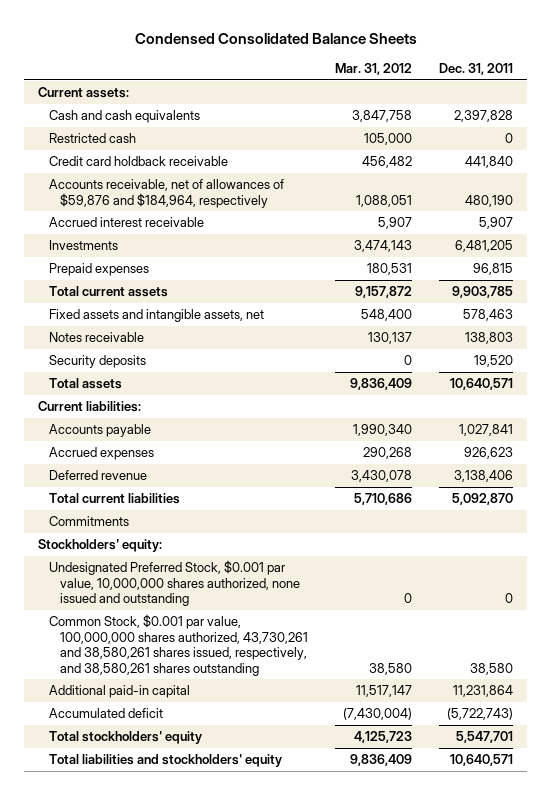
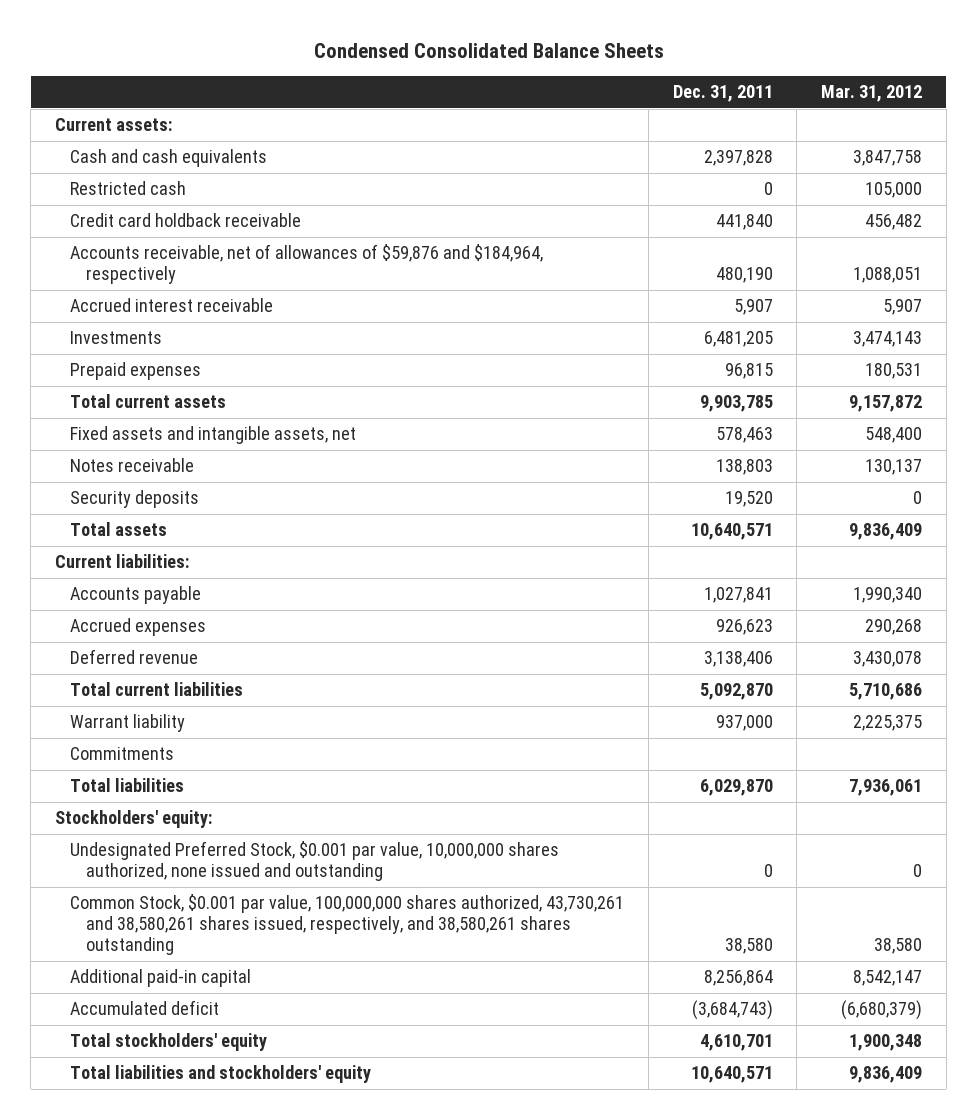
- | Mar. 31, 2012 | Dec. 31, 2011
+ | Dec. 31, 2011 | Mar. 31, 2012
+ Warrant liability | 937,000 | 2,225,375
+ Total liabilities | 6,029,870 | 7,936,061
- Additional paid-in capital | 11,517,147 | 11,231,864
- Accumulated deficit | (7,430,004) | (5,722,743)
- Total stockholders' equity | 4,125,723 | 5,547,701
+ Additional paid-in capital | 8,256,864 | 8,542,147
+ Accumulated deficit | (3,684,743) | (6,680,379)
+ Total stockholders' equity | 4,610,701 | 1,900,348

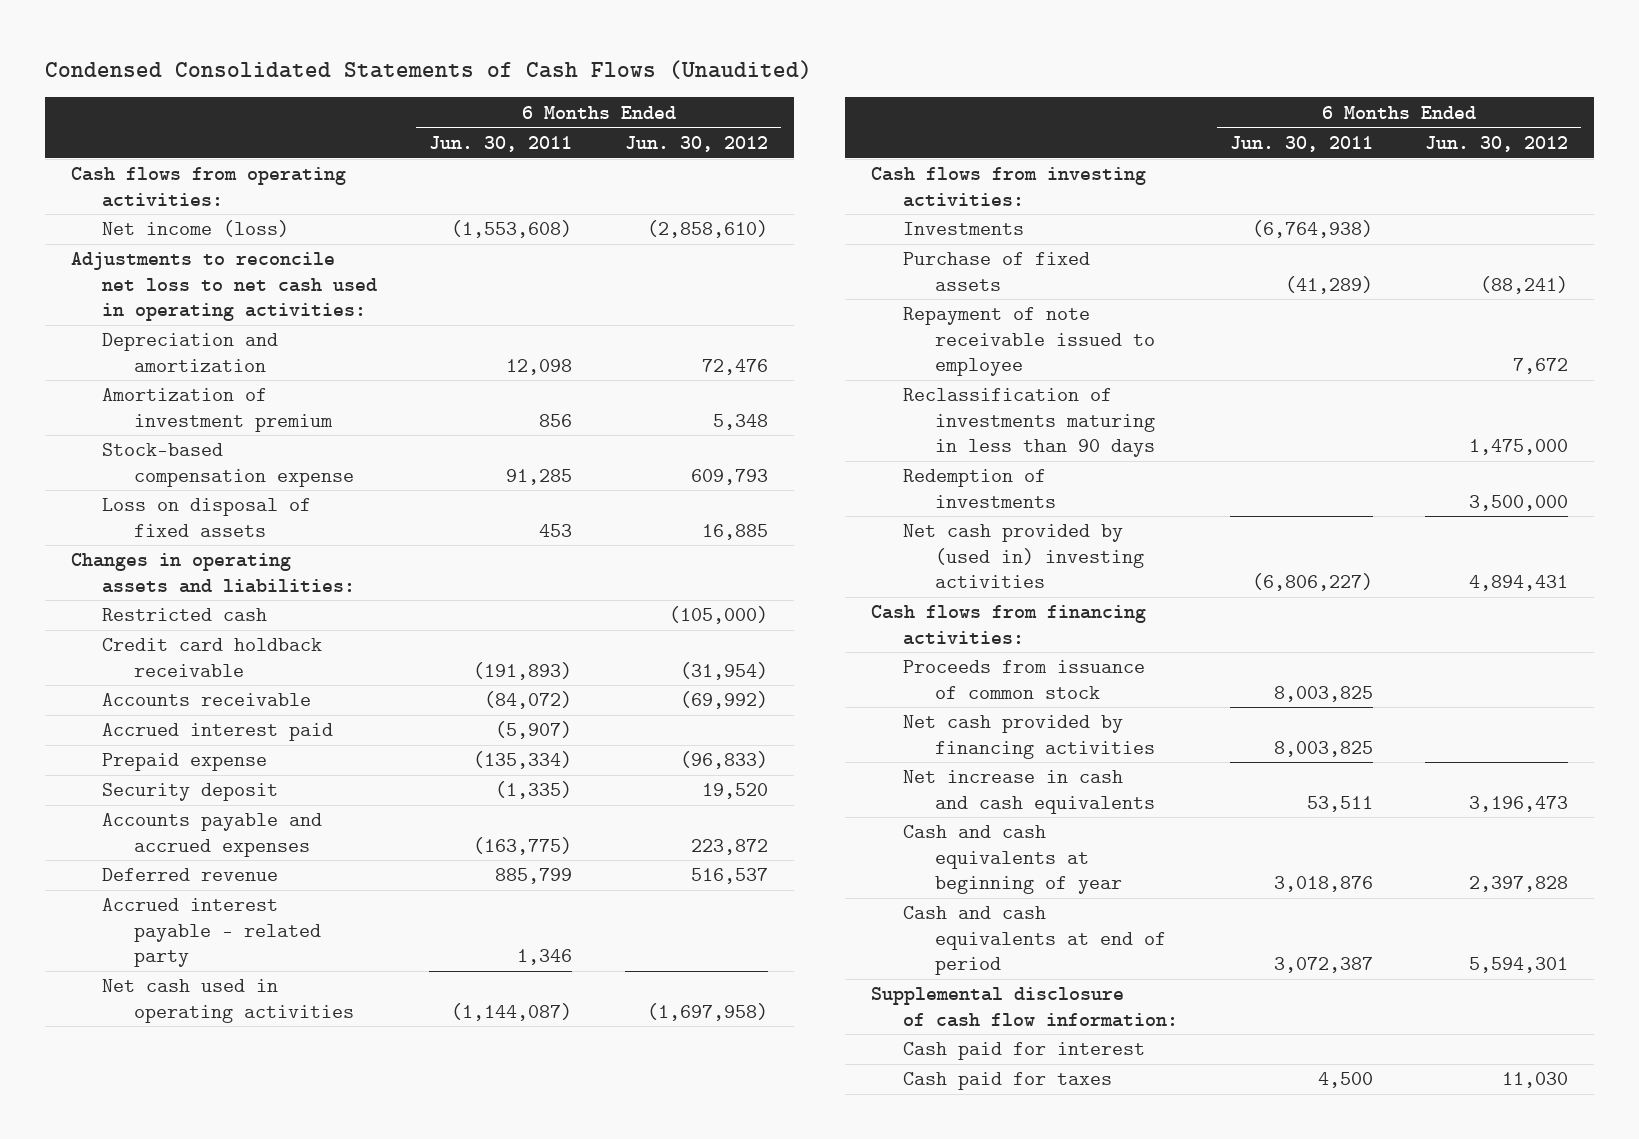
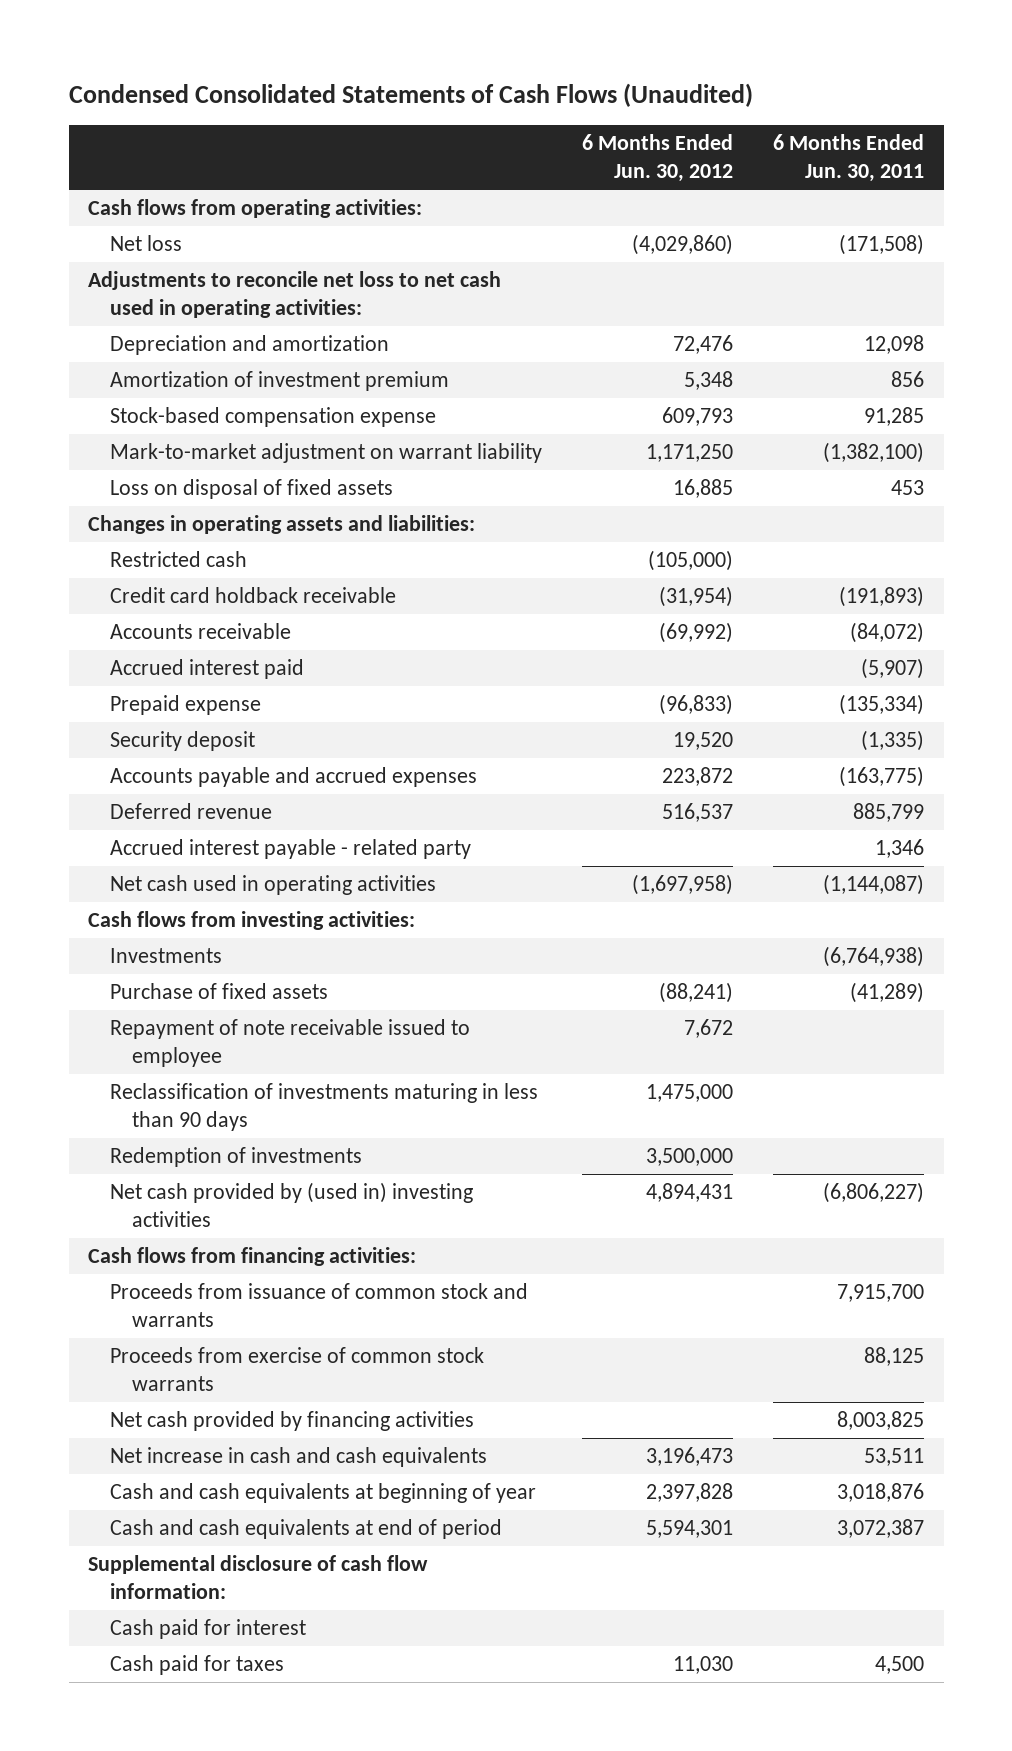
- | 6 Months Ended Jun. 30, 2011 | 6 Months Ended Jun. 30, 2012
+ | 6 Months Ended Jun. 30, 2012 | 6 Months Ended Jun. 30, 2011
- Net income (loss) | (1,553,608) | (2,858,610)
+ Net loss | (4,029,860) | (171,508)
+ Mark-to-market adjustment on warrant liability | 1,171,250 | (1,382,100)
- Proceeds from issuance of common stock | 8,003,825 |
+ Proceeds from issuance of common stock and warrants | | 7,915,700
+ Proceeds from exercise of common stock warrants | | 88,125

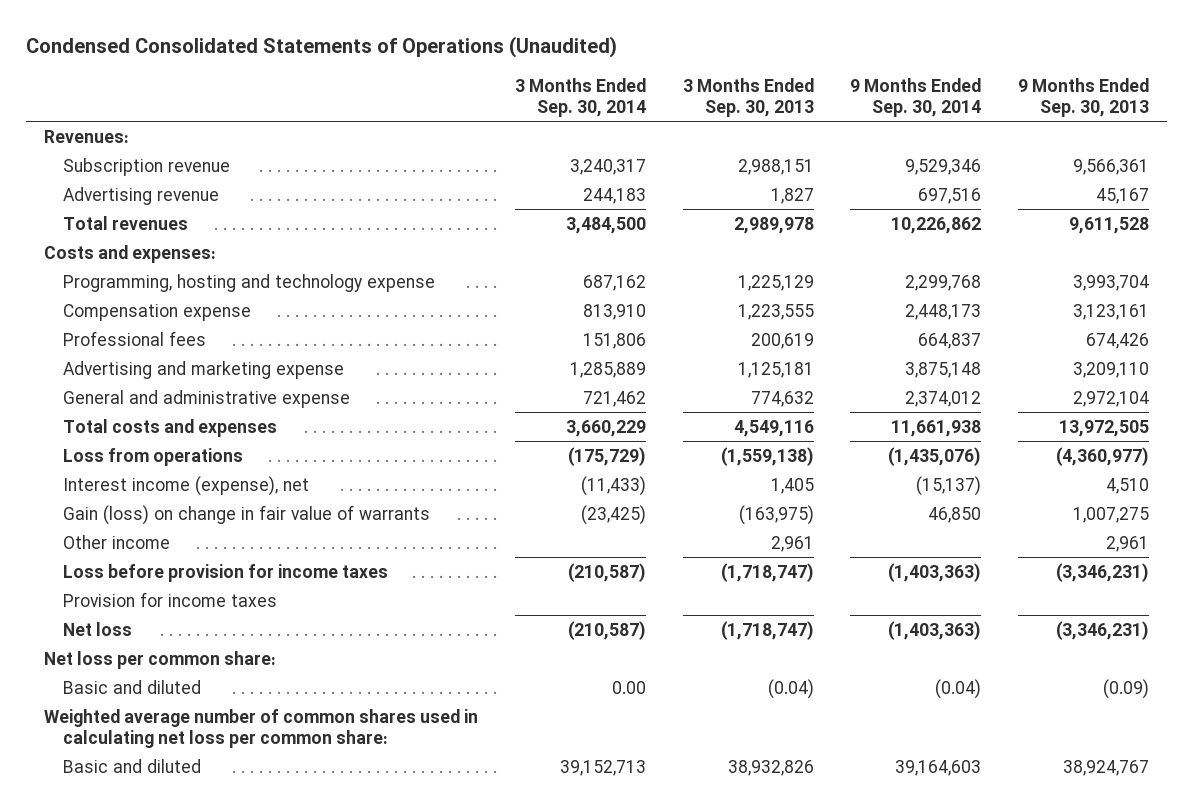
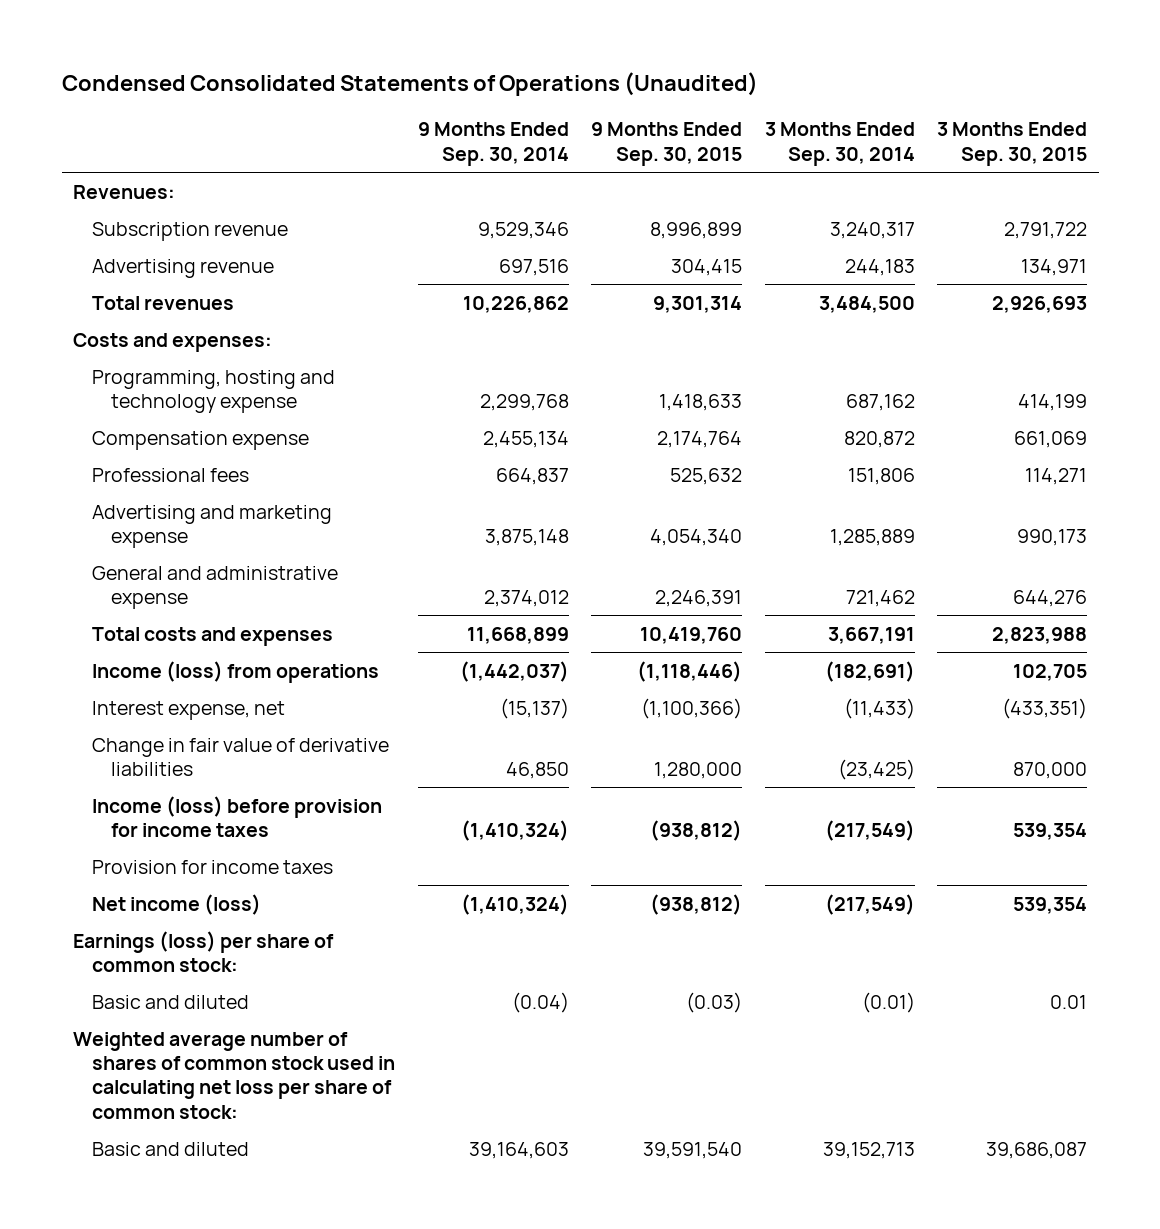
- | 3 Months Ended Sep. 30, 2014 | 3 Months Ended Sep. 30, 2013 | 9 Months Ended Sep. 30, 2014 | 9 Months Ended Sep. 30, 2013
+ | 9 Months Ended Sep. 30, 2014 | 9 Months Ended Sep. 30, 2015 | 3 Months Ended Sep. 30, 2014 | 3 Months Ended Sep. 30, 2015
- Compensation expense | 813,910 | 1,223,555 | 2,448,173 | 3,123,161
+ Compensation expense | 2,455,134 | 2,174,764 | 820,872 | 661,069
- Total costs and expenses | 3,660,229 | 4,549,116 | 11,661,938 | 13,972,505
- Loss from operations | (175,729) | (1,559,138) | (1,435,076) | (4,360,977)
- Interest income (expense), net | (11,433) | 1,405 | (15,137) | 4,510
- Gain (loss) on change in fair value of warrants | (23,425) | (163,975) | 46,850 | 1,007,275
- Other income | | 2,961 | | 2,961
- Loss before provision for income taxes | (210,587) | (1,718,747) | (1,403,363) | (3,346,231)
+ Total costs and expenses | 11,668,899 | 10,419,760 | 3,667,191 | 2,823,988
+ Income (loss) from operations | (1,442,037) | (1,118,446) | (182,691) | 102,705
+ Interest expense, net | (15,137) | (1,100,366) | (11,433) | (433,351)
+ Change in fair value of derivative liabilities | 46,850 | 1,280,000 | (23,425) | 870,000
+ Income (loss) before provision for income taxes | (1,410,324) | (938,812) | (217,549) | 539,354
- Net loss | (210,587) | (1,718,747) | (1,403,363) | (3,346,231)
- Net loss per common share:
- Basic and diluted | 0.00 | (0.04) | (0.04) | (0.09)
- Weighted average number of common shares used in calculating net loss per common share:
+ Net income (loss) | (1,410,324) | (938,812) | (217,549) | 539,354
+ Earnings (loss) per share of common stock:
+ Basic and diluted | (0.04) | (0.03) | (0.01) | 0.01
+ Weighted average number of shares of common stock used in calculating net loss per share of common stock:

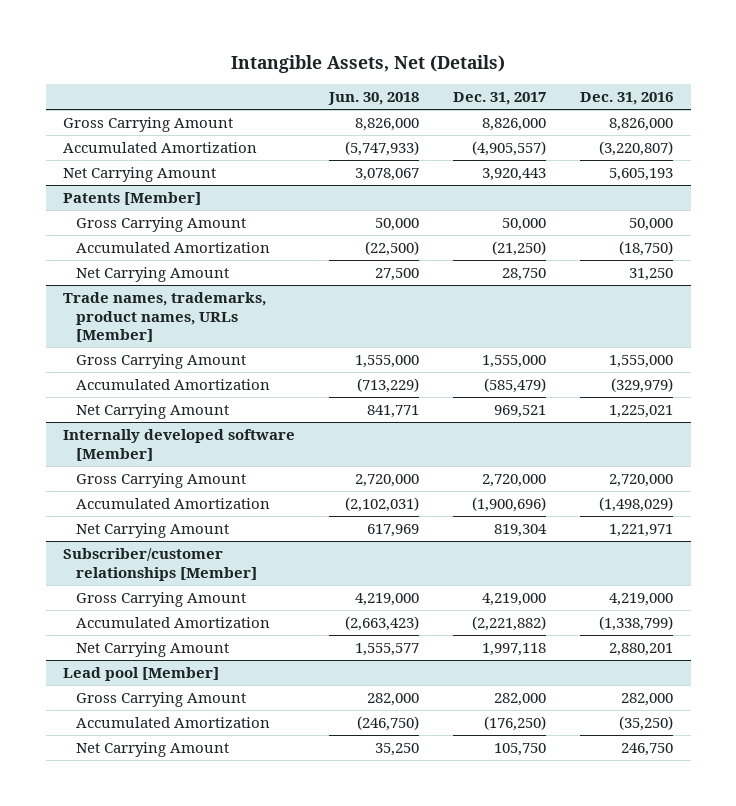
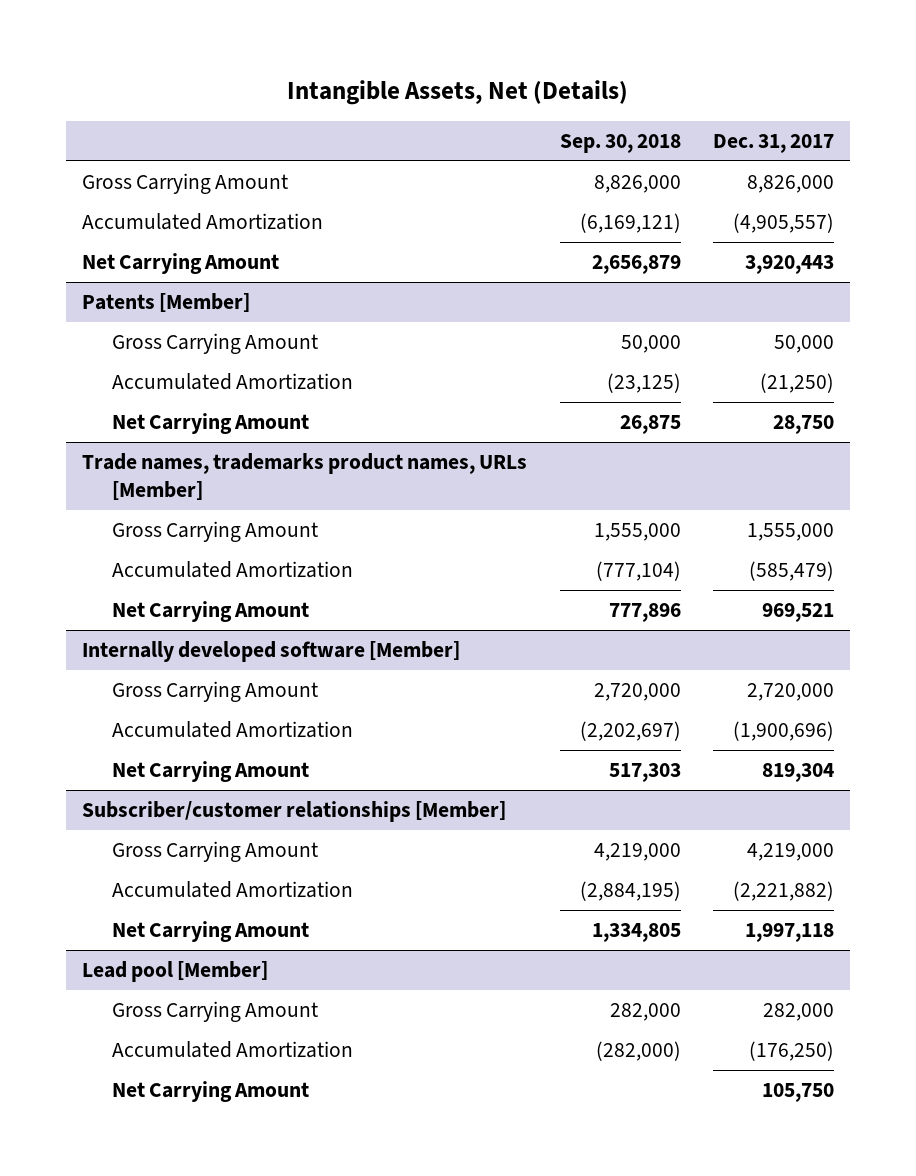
- | Jun. 30, 2018 | Dec. 31, 2017 | Dec. 31, 2016
+ | Sep. 30, 2018 | Dec. 31, 2017
- Trade names, trademarks, product names, URLs [Member]
+ Trade names, trademarks product names, URLs [Member]

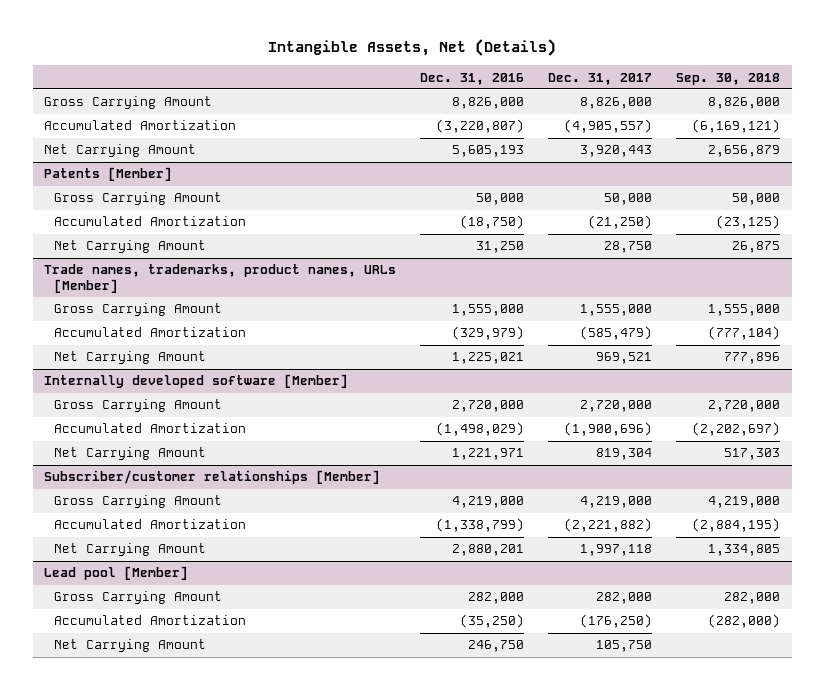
- | Sep. 30, 2018 | Dec. 31, 2017
+ | Dec. 31, 2016 | Dec. 31, 2017 | Sep. 30, 2018
- Trade names, trademarks product names, URLs [Member]
+ Trade names, trademarks, product names, URLs [Member]

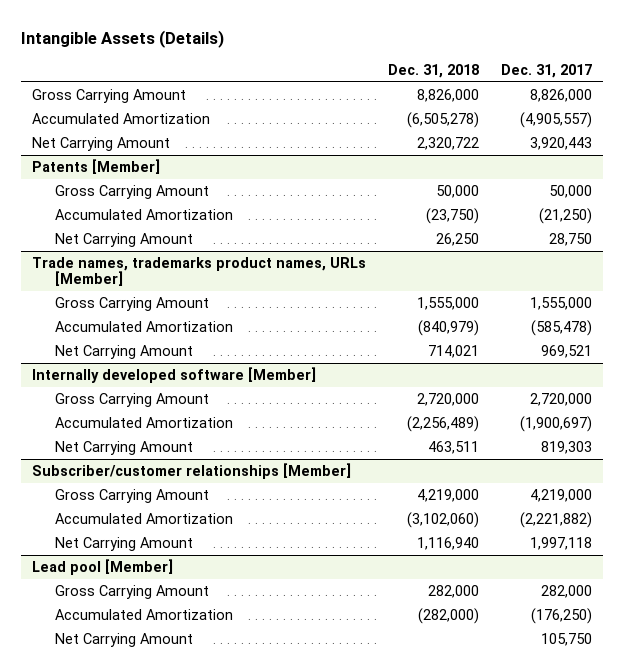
- Intangible Assets, Net (Details)
+ Intangible Assets (Details)
- | Dec. 31, 2016 | Dec. 31, 2017 | Sep. 30, 2018
+ | Dec. 31, 2018 | Dec. 31, 2017
- Trade names, trademarks, product names, URLs [Member]
+ Trade names, trademarks product names, URLs [Member]
- Accumulated Amortization | (329,979) | (585,479) | (777,104)
+ Accumulated Amortization | (840,979) | (585,478)
@ Internally developed software [Member]
- Accumulated Amortization | (1,498,029) | (1,900,696) | (2,202,697)
- Net Carrying Amount | 1,221,971 | 819,304 | 517,303
+ Accumulated Amortization | (2,256,489) | (1,900,697)
+ Net Carrying Amount | 463,511 | 819,303

